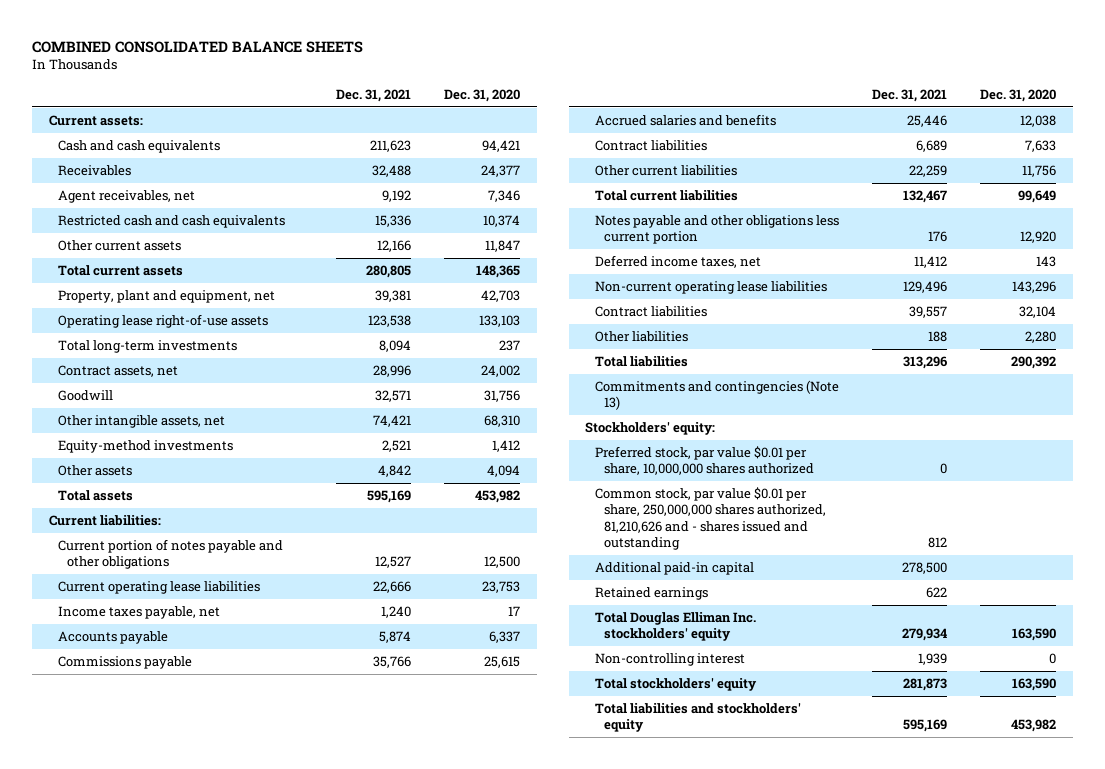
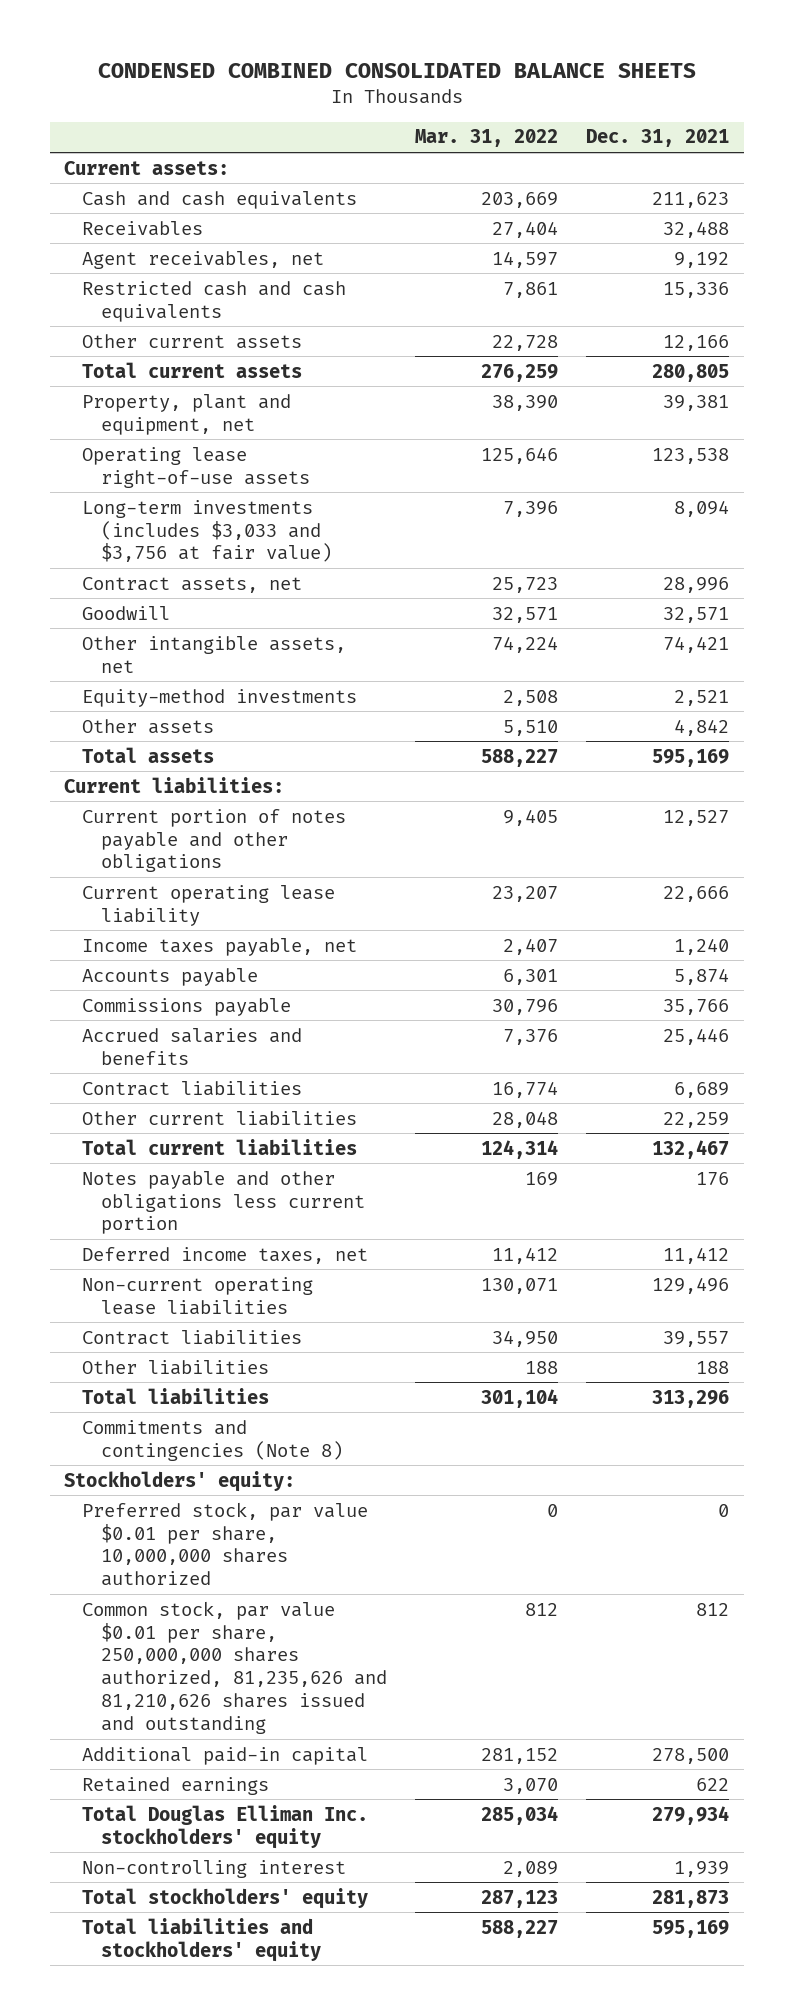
- COMBINED CONSOLIDATED BALANCE SHEETS
+ CONDENSED COMBINED CONSOLIDATED BALANCE SHEETS
- | Dec. 31, 2021 | Dec. 31, 2020
+ | Mar. 31, 2022 | Dec. 31, 2021
- Total long-term investments | 8,094 | 237
+ Long-term investments (includes $3,033 and $3,756 at fair value) | 7,396 | 8,094
- Current operating lease liabilities | 22,666 | 23,753
+ Current operating lease liability | 23,207 | 22,666
- Commitments and contingencies (Note 13)
+ Commitments and contingencies (Note 8)
- Common stock, par value $0.01 per share, 250,000,000 shares authorized, 81,210,626 and - shares issued and outstanding | 812 |
+ Common stock, par value $0.01 per share, 250,000,000 shares authorized, 81,235,626 and 81,210,626 shares issued and outstanding | 812 | 812

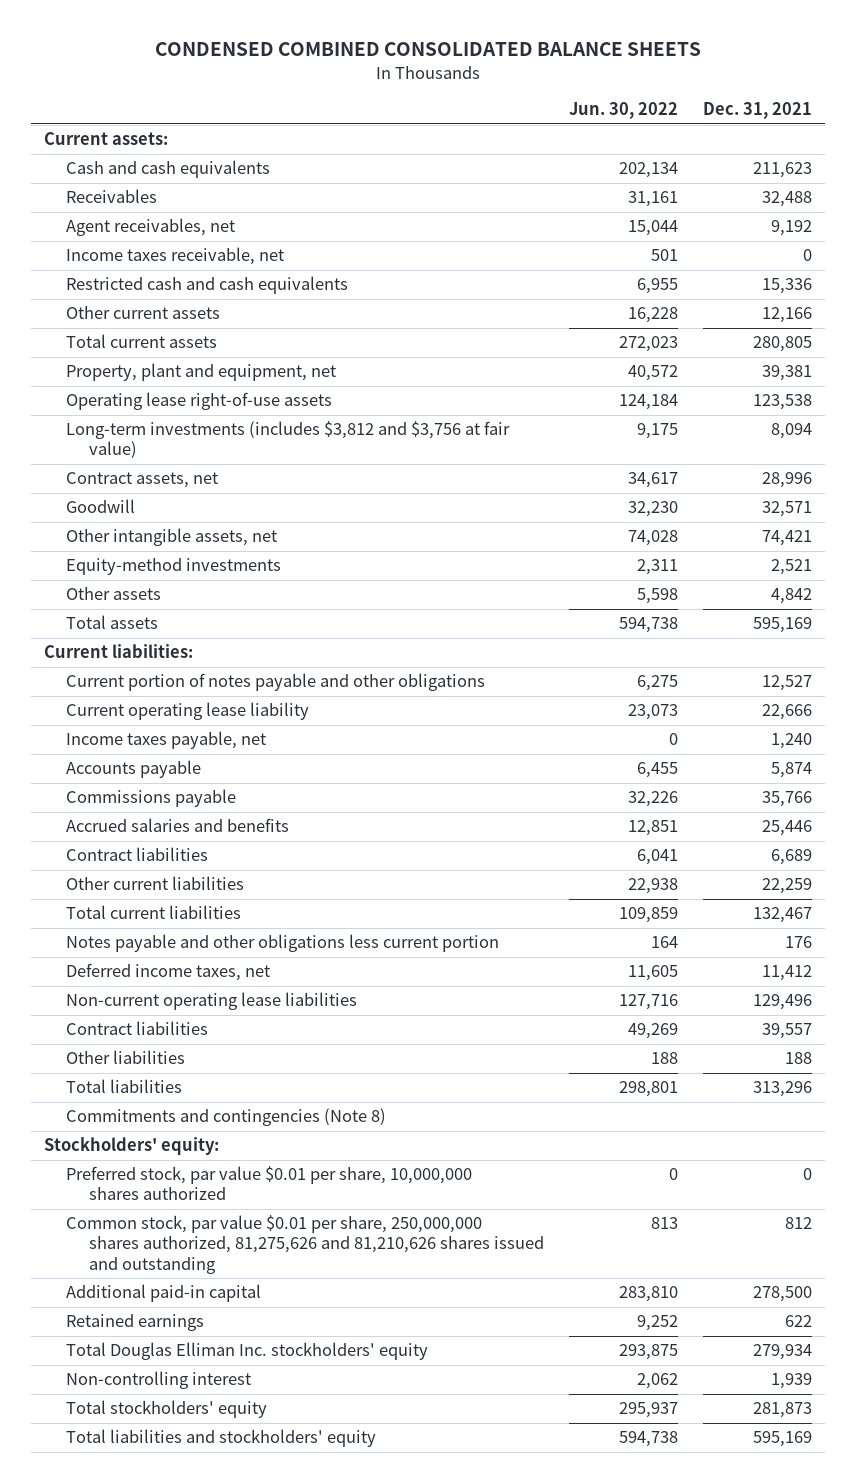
- | Mar. 31, 2022 | Dec. 31, 2021
+ | Jun. 30, 2022 | Dec. 31, 2021
+ Income taxes receivable, net | 501 | 0
- Long-term investments (includes $3,033 and $3,756 at fair value) | 7,396 | 8,094
+ Long-term investments (includes $3,812 and $3,756 at fair value) | 9,175 | 8,094
- Common stock, par value $0.01 per share, 250,000,000 shares authorized, 81,235,626 and 81,210,626 shares issued and outstanding | 812 | 812
+ Common stock, par value $0.01 per share, 250,000,000 shares authorized, 81,275,626 and 81,210,626 shares issued and outstanding | 813 | 812

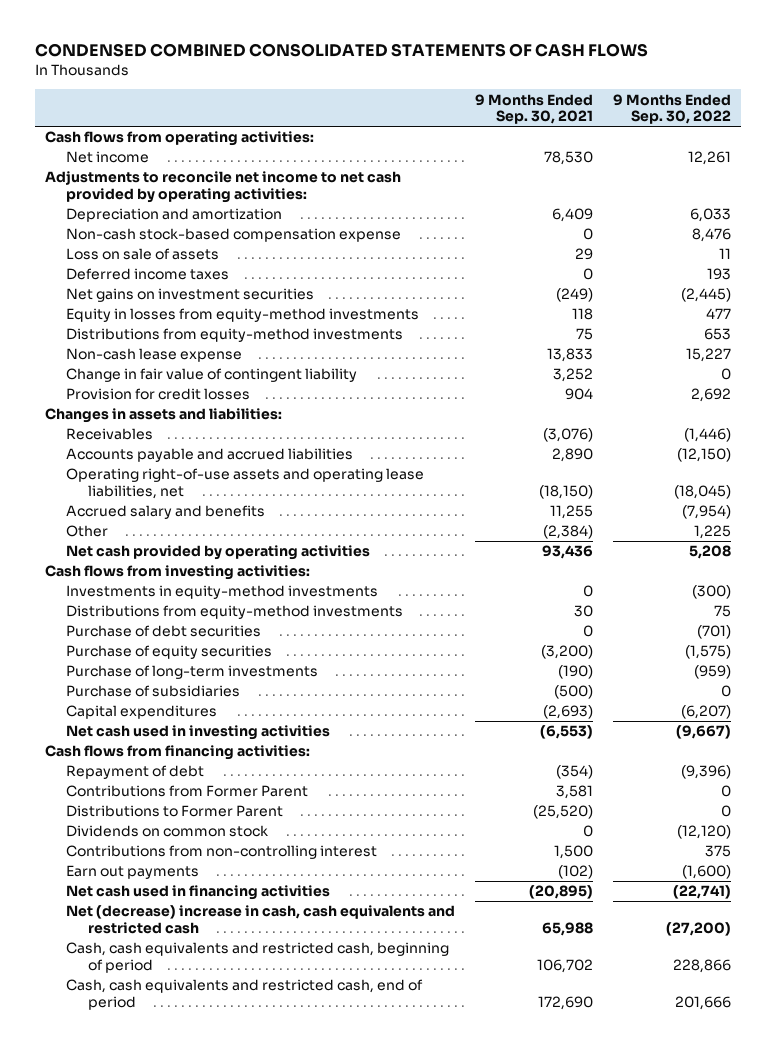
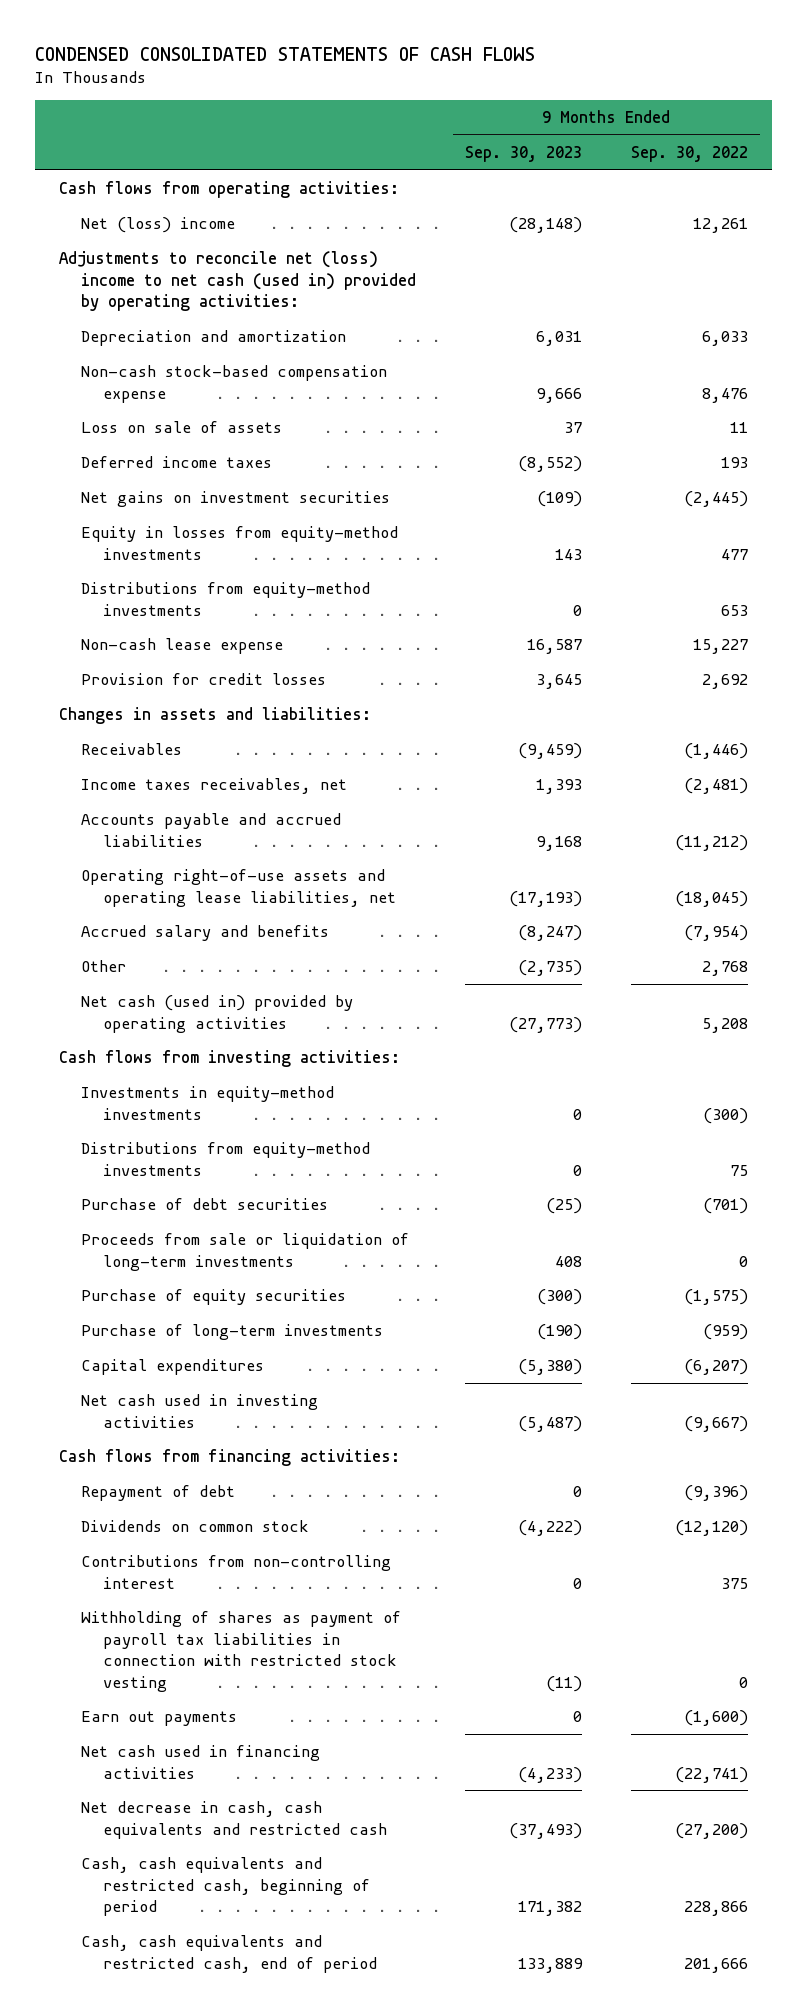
- CONDENSED COMBINED CONSOLIDATED STATEMENTS OF CASH FLOWS
+ CONDENSED CONSOLIDATED STATEMENTS OF CASH FLOWS
- | 9 Months Ended Sep. 30, 2021 | 9 Months Ended Sep. 30, 2022
+ | 9 Months Ended Sep. 30, 2023 | 9 Months Ended Sep. 30, 2022
- Net income | 78,530 | 12,261
- Adjustments to reconcile net income to net cash provided by operating activities:
+ Net (loss) income | (28,148) | 12,261
+ Adjustments to reconcile net (loss) income to net cash (used in) provided by operating activities:
- Change in fair value of contingent liability | 3,252 | 0
- Accounts payable and accrued liabilities | 2,890 | (12,150)
+ Income taxes receivables, net | 1,393 | (2,481)
+ Accounts payable and accrued liabilities | 9,168 | (11,212)
- Other | (2,384) | 1,225
- Net cash provided by operating activities | 93,436 | 5,208
+ Other | (2,735) | 2,768
+ Net cash (used in) provided by operating activities | (27,773) | 5,208
+ Proceeds from sale or liquidation of long-term investments | 408 | 0
- Purchase of subsidiaries | (500) | 0
- Contributions from Former Parent | 3,581 | 0
- Distributions to Former Parent | (25,520) | 0
+ Withholding of shares as payment of payroll tax liabilities in connection with restricted stock vesting | (11) | 0
- Net (decrease) increase in cash, cash equivalents and restricted cash | 65,988 | (27,200)
+ Net decrease in cash, cash equivalents and restricted cash | (37,493) | (27,200)

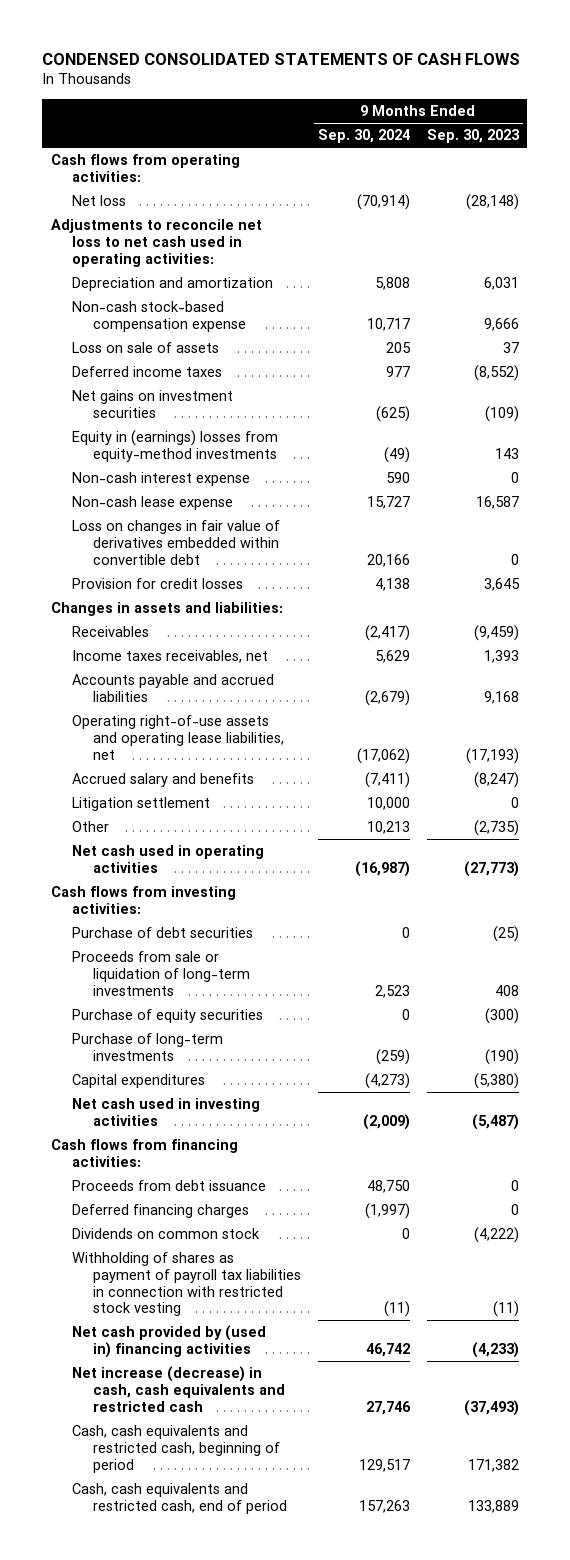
- | 9 Months Ended Sep. 30, 2023 | 9 Months Ended Sep. 30, 2022
+ | 9 Months Ended Sep. 30, 2024 | 9 Months Ended Sep. 30, 2023
- Net (loss) income | (28,148) | 12,261
- Adjustments to reconcile net (loss) income to net cash (used in) provided by operating activities:
+ Net loss | (70,914) | (28,148)
+ Adjustments to reconcile net loss to net cash used in operating activities:
- Equity in losses from equity-method investments | 143 | 477
- Distributions from equity-method investments | 0 | 653
+ Equity in (earnings) losses from equity-method investments | (49) | 143
+ Non-cash interest expense | 590 | 0
+ Loss on changes in fair value of derivatives embedded within convertible debt | 20,166 | 0
+ Litigation settlement | 10,000 | 0
- Net cash (used in) provided by operating activities | (27,773) | 5,208
+ Net cash used in operating activities | (16,987) | (27,773)
- Investments in equity-method investments | 0 | (300)
- Distributions from equity-method investments | 0 | 75
- Repayment of debt | 0 | (9,396)
+ Proceeds from debt issuance | 48,750 | 0
+ Deferred financing charges | (1,997) | 0
- Contributions from non-controlling interest | 0 | 375
- Earn out payments | 0 | (1,600)
- Net cash used in financing activities | (4,233) | (22,741)
- Net decrease in cash, cash equivalents and restricted cash | (37,493) | (27,200)
+ Net cash provided by (used in) financing activities | 46,742 | (4,233)
+ Net increase (decrease) in cash, cash equivalents and restricted cash | 27,746 | (37,493)

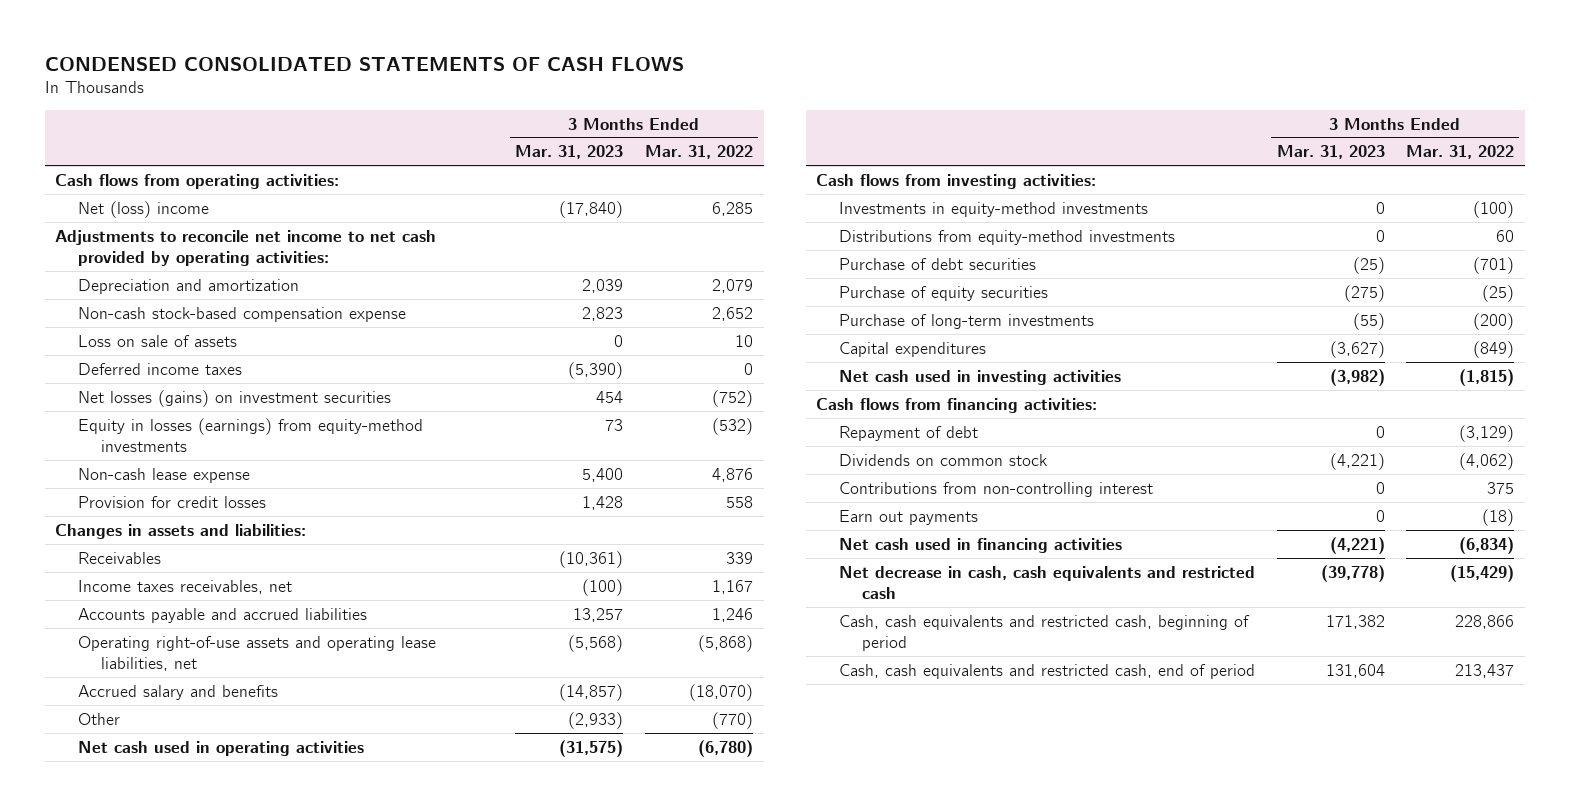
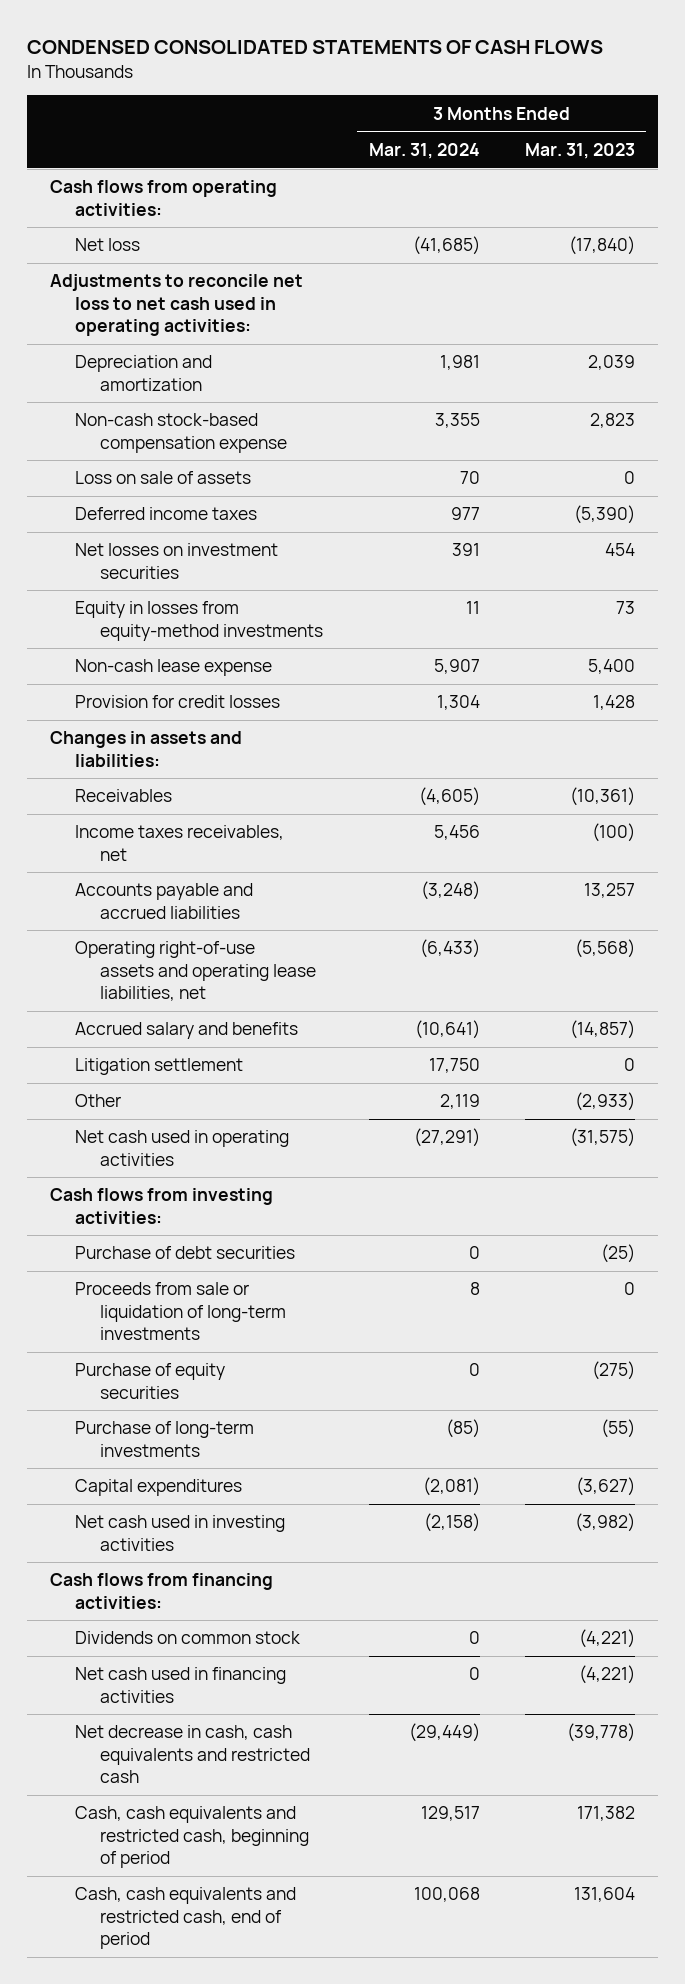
- | 3 Months Ended Mar. 31, 2023 | 3 Months Ended Mar. 31, 2022
+ | 3 Months Ended Mar. 31, 2024 | 3 Months Ended Mar. 31, 2023
- Net (loss) income | (17,840) | 6,285
- Adjustments to reconcile net income to net cash provided by operating activities:
+ Net loss | (41,685) | (17,840)
+ Adjustments to reconcile net loss to net cash used in operating activities:
- Net losses (gains) on investment securities | 454 | (752)
- Equity in losses (earnings) from equity-method investments | 73 | (532)
+ Net losses on investment securities | 391 | 454
+ Equity in losses from equity-method investments | 11 | 73
+ Litigation settlement | 17,750 | 0
- Investments in equity-method investments | 0 | (100)
- Distributions from equity-method investments | 0 | 60
+ Proceeds from sale or liquidation of long-term investments | 8 | 0
- Repayment of debt | 0 | (3,129)
- Contributions from non-controlling interest | 0 | 375
- Earn out payments | 0 | (18)

